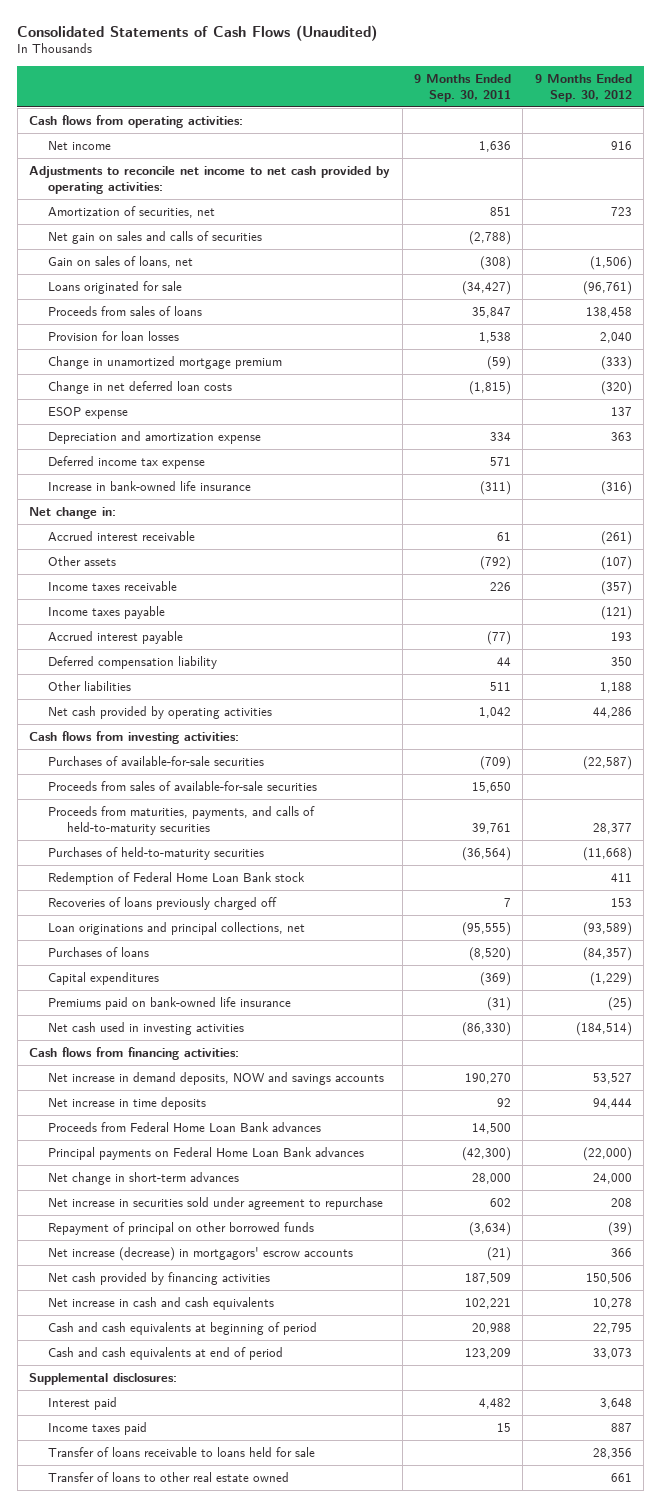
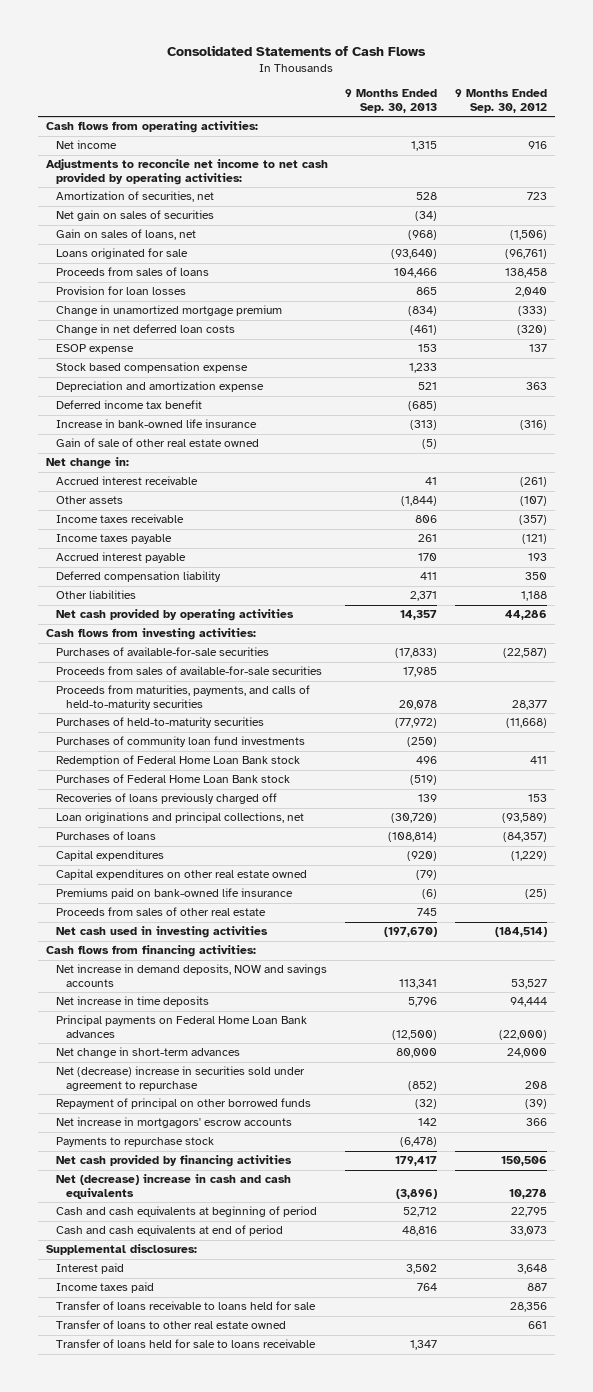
- Consolidated Statements of Cash Flows (Unaudited)
+ Consolidated Statements of Cash Flows
- | 9 Months Ended Sep. 30, 2011 | 9 Months Ended Sep. 30, 2012
+ | 9 Months Ended Sep. 30, 2013 | 9 Months Ended Sep. 30, 2012
- Net gain on sales and calls of securities | (2,788) |
+ Net gain on sales of securities | (34) |
+ Stock based compensation expense | 1,233 |
- Deferred income tax expense | 571 |
+ Deferred income tax benefit | (685) |
+ Gain of sale of other real estate owned | (5) |
+ Purchases of community loan fund investments | (250) |
+ Purchases of Federal Home Loan Bank stock | (519) |
+ Capital expenditures on other real estate owned | (79) |
+ Proceeds from sales of other real estate | 745 |
- Proceeds from Federal Home Loan Bank advances | 14,500 |
- Net increase in securities sold under agreement to repurchase | 602 | 208
+ Net (decrease) increase in securities sold under agreement to repurchase | (852) | 208
- Net increase (decrease) in mortgagors' escrow accounts | (21) | 366
+ Net increase in mortgagors' escrow accounts | 142 | 366
+ Payments to repurchase stock | (6,478) |
- Net increase in cash and cash equivalents | 102,221 | 10,278
+ Net (decrease) increase in cash and cash equivalents | (3,896) | 10,278
+ Transfer of loans held for sale to loans receivable | 1,347 |

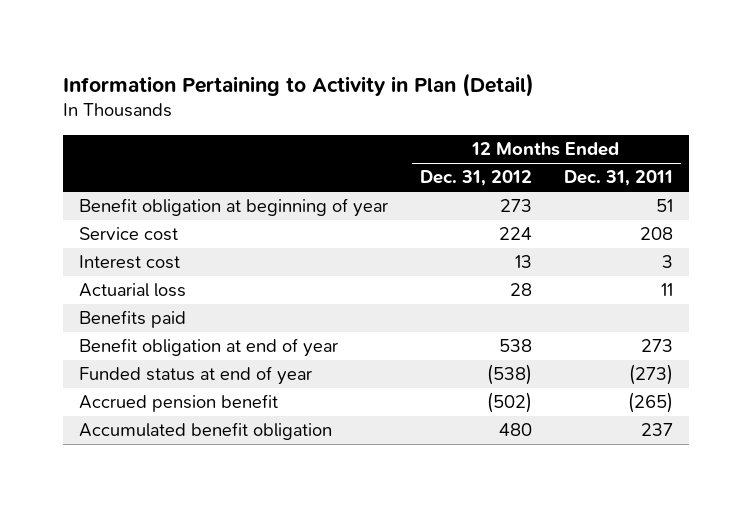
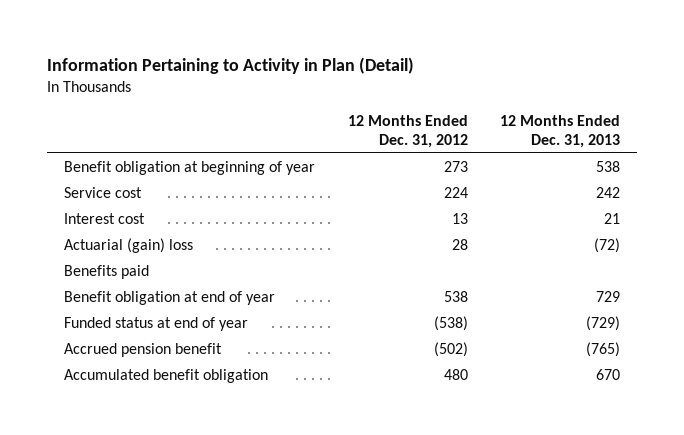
- | 12 Months Ended Dec. 31, 2012 | 12 Months Ended Dec. 31, 2011
+ | 12 Months Ended Dec. 31, 2012 | 12 Months Ended Dec. 31, 2013
- Actuarial loss | 28 | 11
+ Actuarial (gain) loss | 28 | (72)

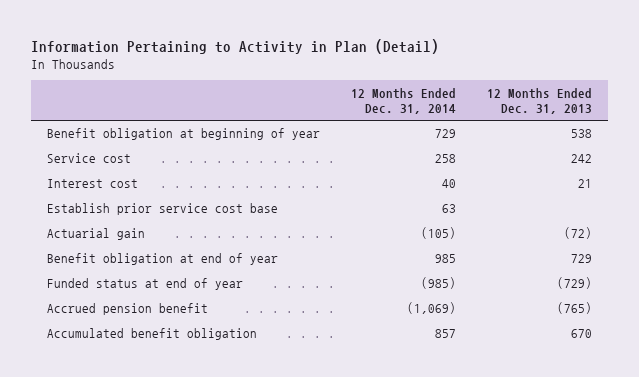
- | 12 Months Ended Dec. 31, 2012 | 12 Months Ended Dec. 31, 2013
+ | 12 Months Ended Dec. 31, 2014 | 12 Months Ended Dec. 31, 2013
- Actuarial (gain) loss | 28 | (72)
- Benefits paid
+ Establish prior service cost base | 63 |
+ Actuarial gain | (105) | (72)

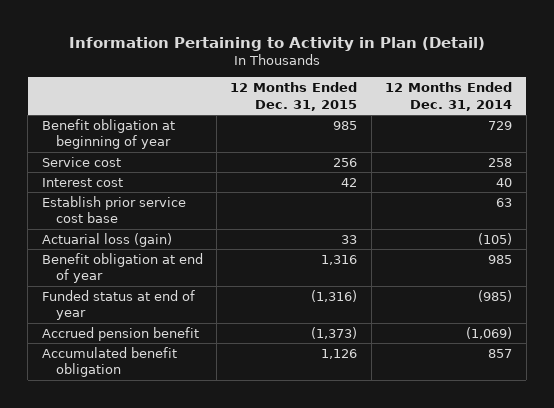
- | 12 Months Ended Dec. 31, 2014 | 12 Months Ended Dec. 31, 2013
+ | 12 Months Ended Dec. 31, 2015 | 12 Months Ended Dec. 31, 2014
- Actuarial gain | (105) | (72)
+ Actuarial loss (gain) | 33 | (105)

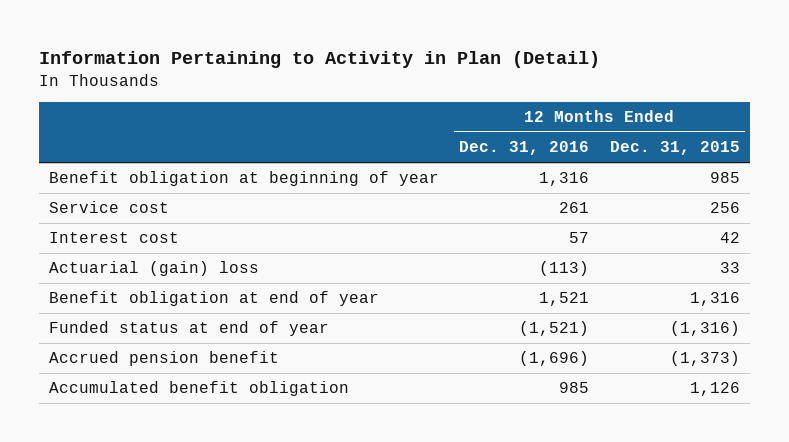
- | 12 Months Ended Dec. 31, 2015 | 12 Months Ended Dec. 31, 2014
+ | 12 Months Ended Dec. 31, 2016 | 12 Months Ended Dec. 31, 2015
- Establish prior service cost base | | 63
- Actuarial loss (gain) | 33 | (105)
+ Actuarial (gain) loss | (113) | 33

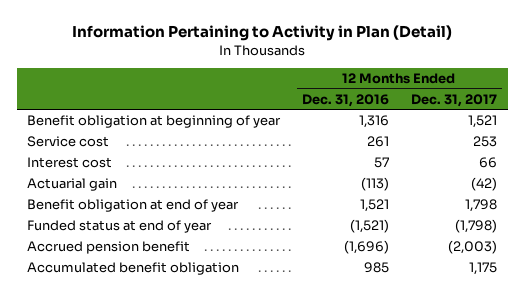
- | 12 Months Ended Dec. 31, 2016 | 12 Months Ended Dec. 31, 2015
+ | 12 Months Ended Dec. 31, 2016 | 12 Months Ended Dec. 31, 2017
- Actuarial (gain) loss | (113) | 33
+ Actuarial gain | (113) | (42)

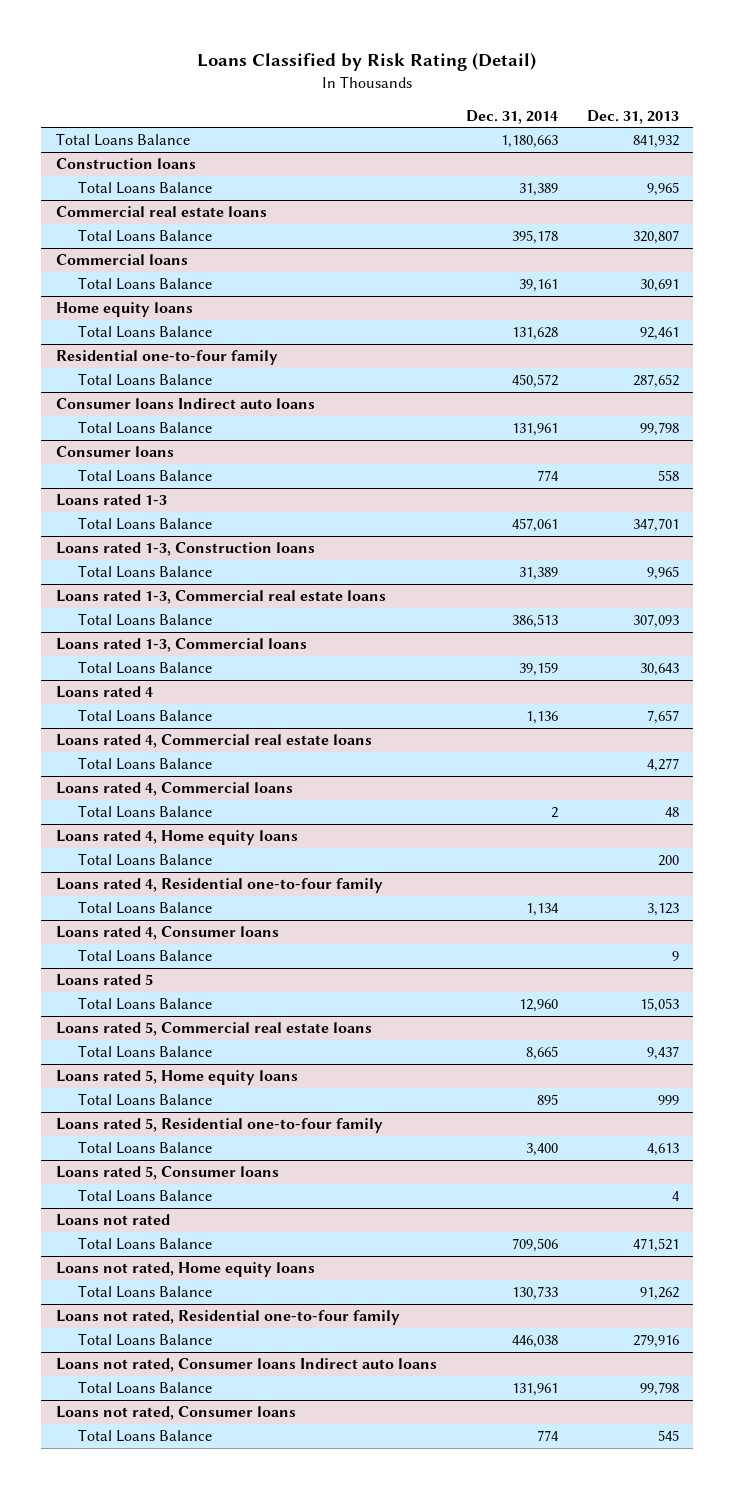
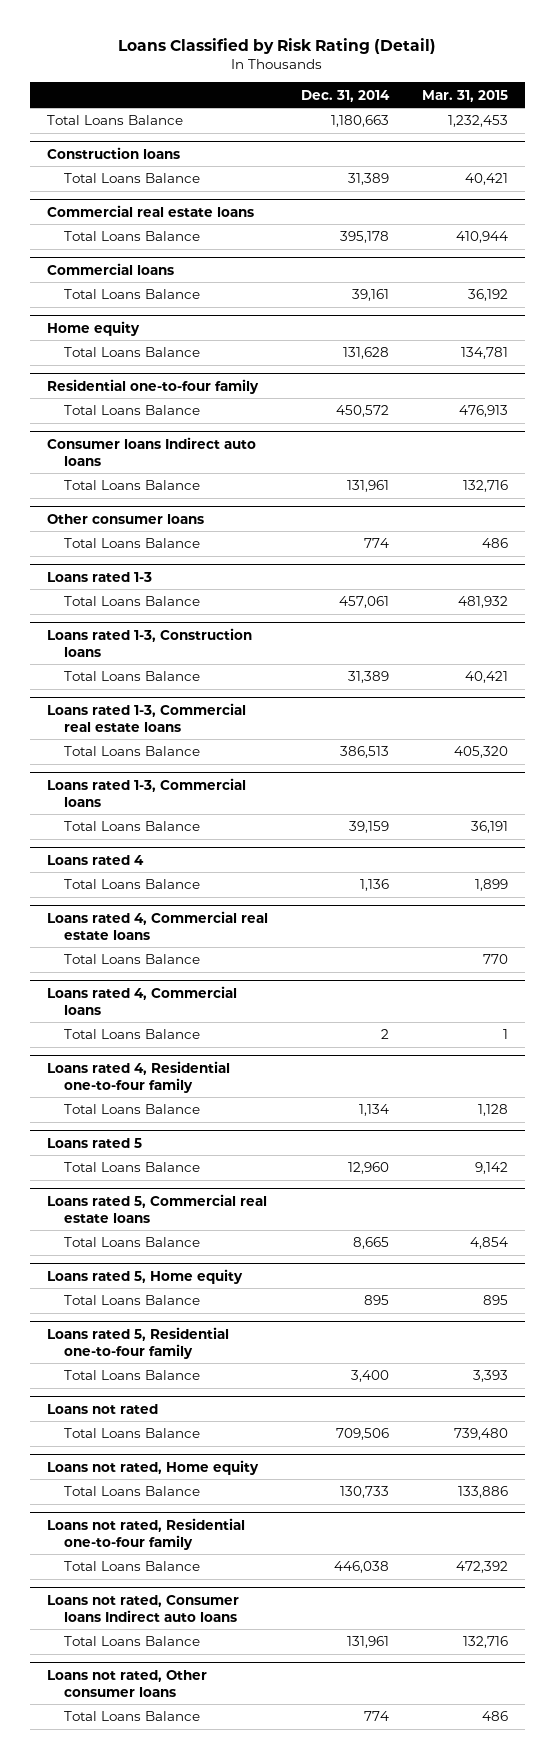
- | Dec. 31, 2014 | Dec. 31, 2013
+ | Dec. 31, 2014 | Mar. 31, 2015
- Home equity loans
+ Home equity
- Consumer loans
+ Other consumer loans
- Loans rated 4, Home equity loans
- Total Loans Balance | | 200
- Loans rated 4, Consumer loans
- Total Loans Balance | | 9
- Loans rated 5, Home equity loans
+ Loans rated 5, Home equity
- Loans rated 5, Consumer loans
- Total Loans Balance | | 4
- Loans not rated, Home equity loans
+ Loans not rated, Home equity
- Loans not rated, Consumer loans
+ Loans not rated, Other consumer loans

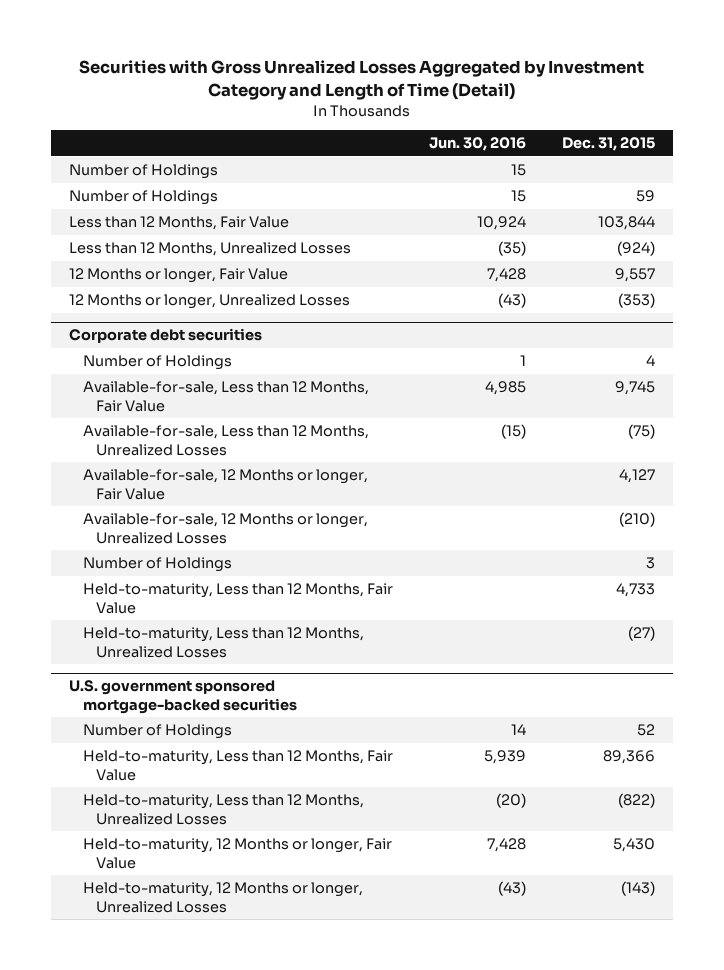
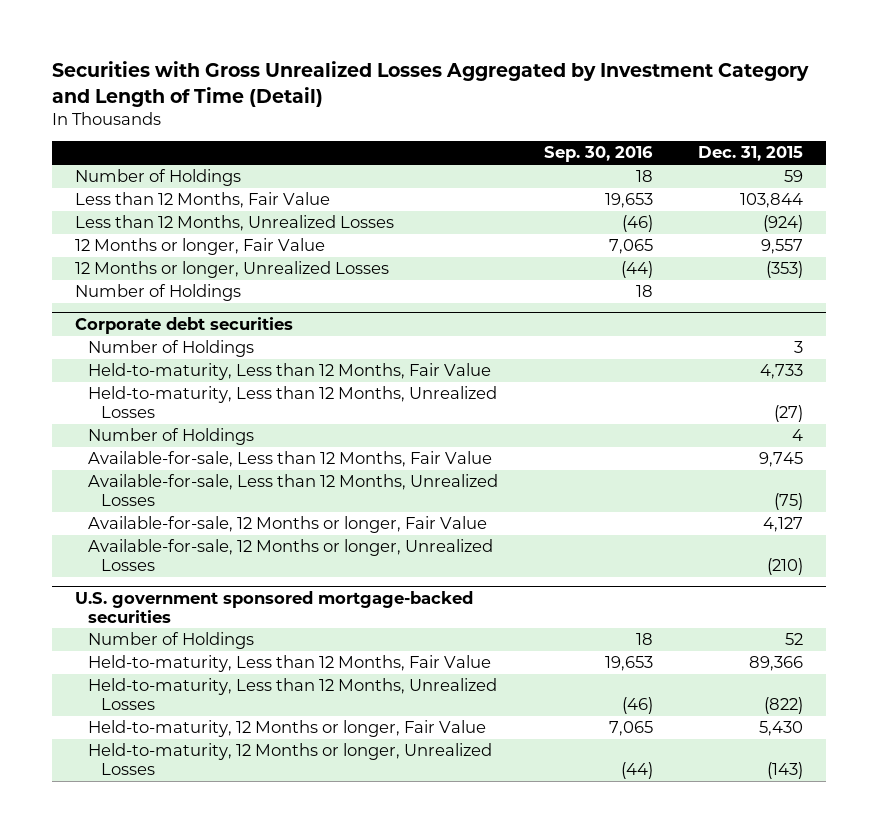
- | Jun. 30, 2016 | Dec. 31, 2015
+ | Sep. 30, 2016 | Dec. 31, 2015
moved down: Number of Holdings | 18 |
@ Corporate debt securities
moved up: Number of Holdings | | 3
moved up: Held-to-maturity, Less than 12 Months, Fair Value | | 4,733
moved up: Held-to-maturity, Less than 12 Months, Unrealized Losses | | (27)

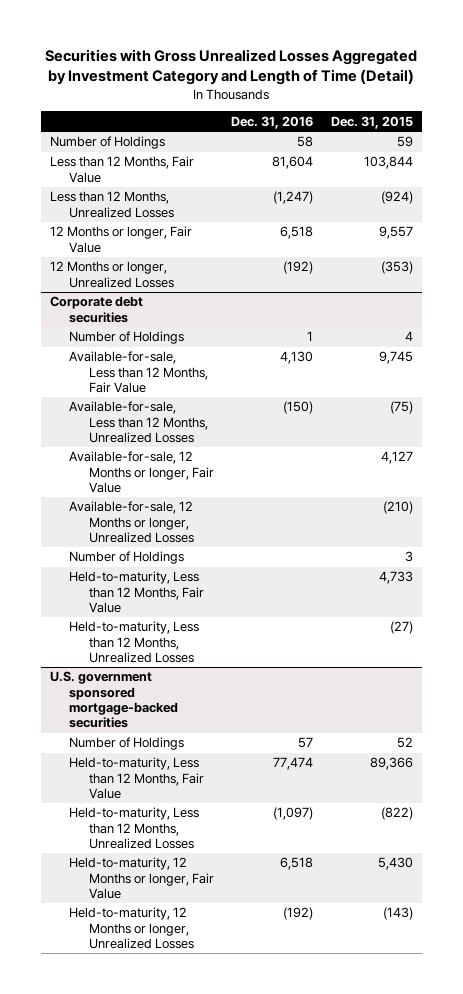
- | Sep. 30, 2016 | Dec. 31, 2015
+ | Dec. 31, 2016 | Dec. 31, 2015
- Number of Holdings | 18 |
@ Corporate debt securities
moved down: Number of Holdings | | 3
moved down: Held-to-maturity, Less than 12 Months, Fair Value | | 4,733
moved down: Held-to-maturity, Less than 12 Months, Unrealized Losses | | (27)

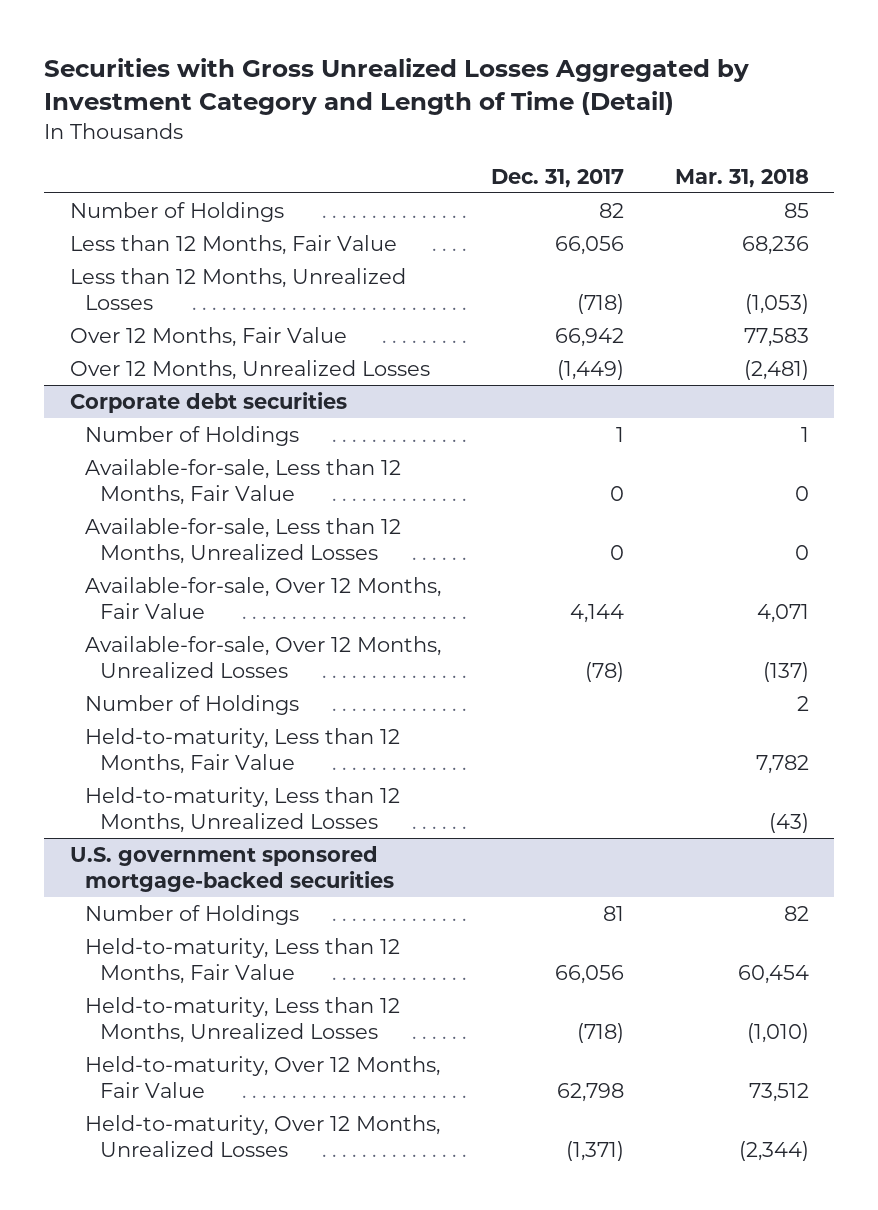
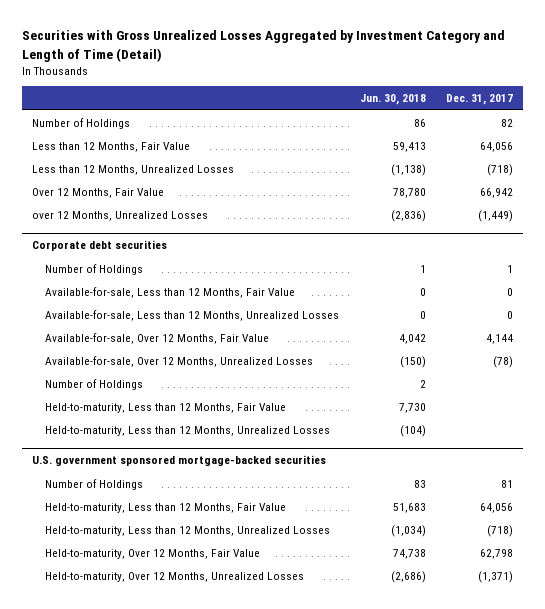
- | Dec. 31, 2017 | Mar. 31, 2018
+ | Jun. 30, 2018 | Dec. 31, 2017
- Less than 12 Months, Fair Value | 66,056 | 68,236
+ Less than 12 Months, Fair Value | 59,413 | 64,056
- Over 12 Months, Unrealized Losses | (1,449) | (2,481)
+ over 12 Months, Unrealized Losses | (2,836) | (1,449)
@ U.S. government sponsored mortgage-backed securities
- Held-to-maturity, Less than 12 Months, Fair Value | 66,056 | 60,454
+ Held-to-maturity, Less than 12 Months, Fair Value | 51,683 | 64,056

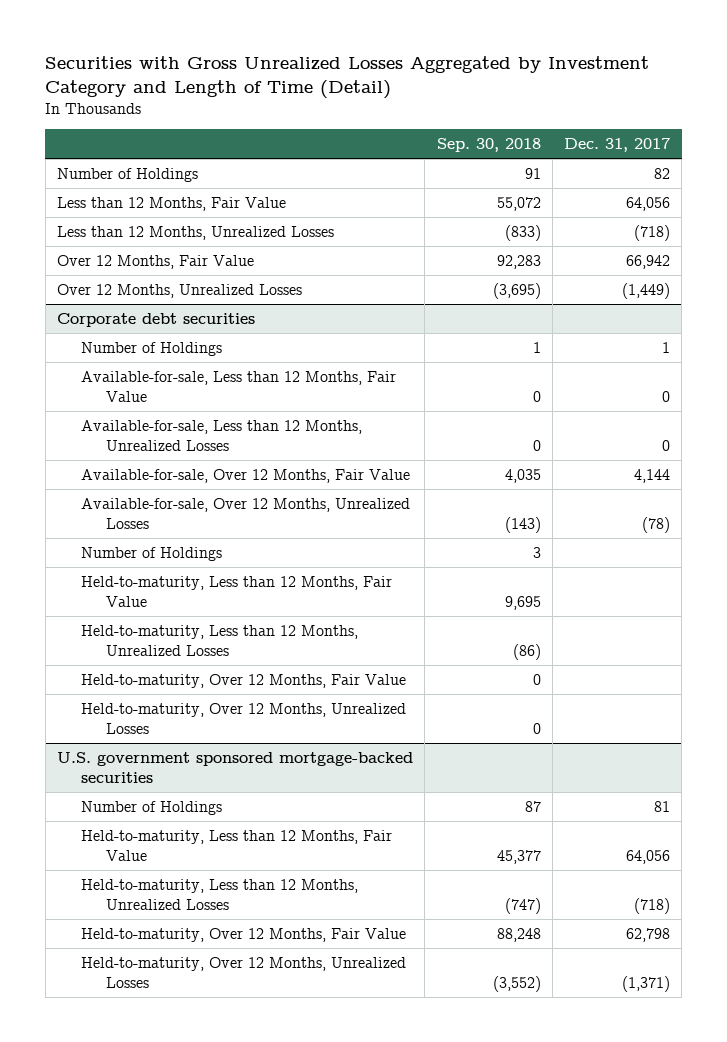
- | Jun. 30, 2018 | Dec. 31, 2017
+ | Sep. 30, 2018 | Dec. 31, 2017
- over 12 Months, Unrealized Losses | (2,836) | (1,449)
+ Over 12 Months, Unrealized Losses | (3,695) | (1,449)
@ Corporate debt securities
+ Held-to-maturity, Over 12 Months, Fair Value | 0 |
+ Held-to-maturity, Over 12 Months, Unrealized Losses | 0 |

